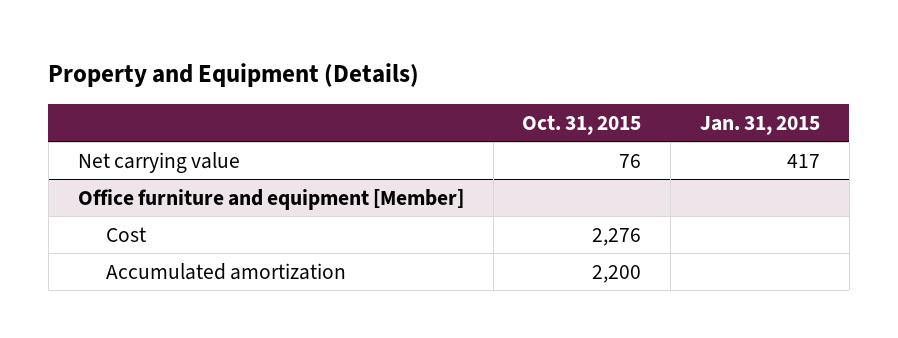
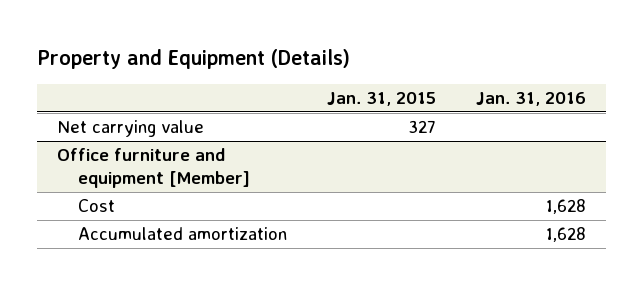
- | Oct. 31, 2015 | Jan. 31, 2015
+ | Jan. 31, 2015 | Jan. 31, 2016
- Net carrying value | 76 | 417
+ Net carrying value | 327 |

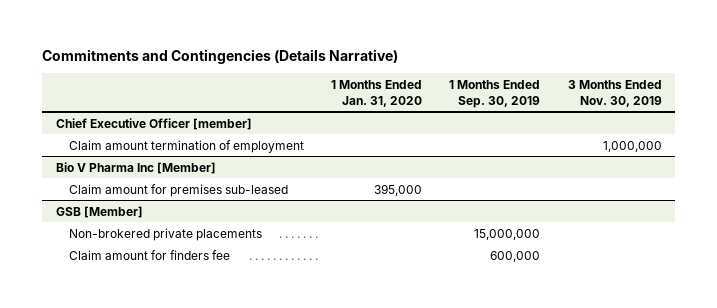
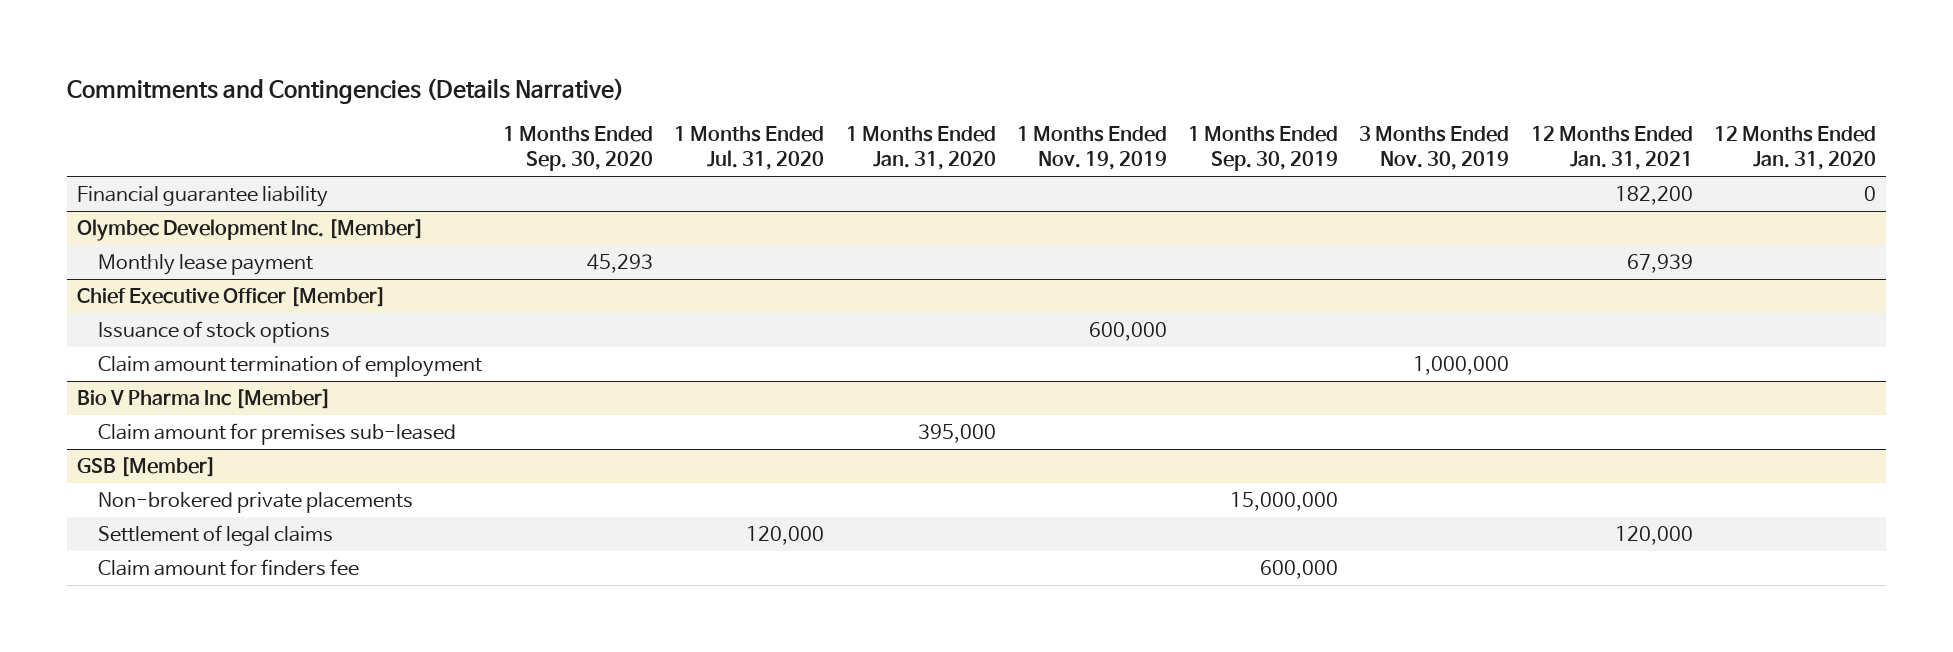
- | 1 Months Ended Jan. 31, 2020 | 1 Months Ended Sep. 30, 2019 | 3 Months Ended Nov. 30, 2019
+ | 1 Months Ended Sep. 30, 2020 | 1 Months Ended Jul. 31, 2020 | 1 Months Ended Jan. 31, 2020 | 1 Months Ended Nov. 19, 2019 | 1 Months Ended Sep. 30, 2019 | 3 Months Ended Nov. 30, 2019 | 12 Months Ended Jan. 31, 2021 | 12 Months Ended Jan. 31, 2020
- Chief Executive Officer [member]
+ Financial guarantee liability | | | | | | | 182,200 | 0
+ Olymbec Development Inc. [Member]
+ Monthly lease payment | 45,293 | | | | | | 67,939 |
+ Chief Executive Officer [Member]
+ Issuance of stock options | | | | 600,000 | | | |
@ GSB [Member]
+ Settlement of legal claims | | 120,000 | | | | | 120,000 |

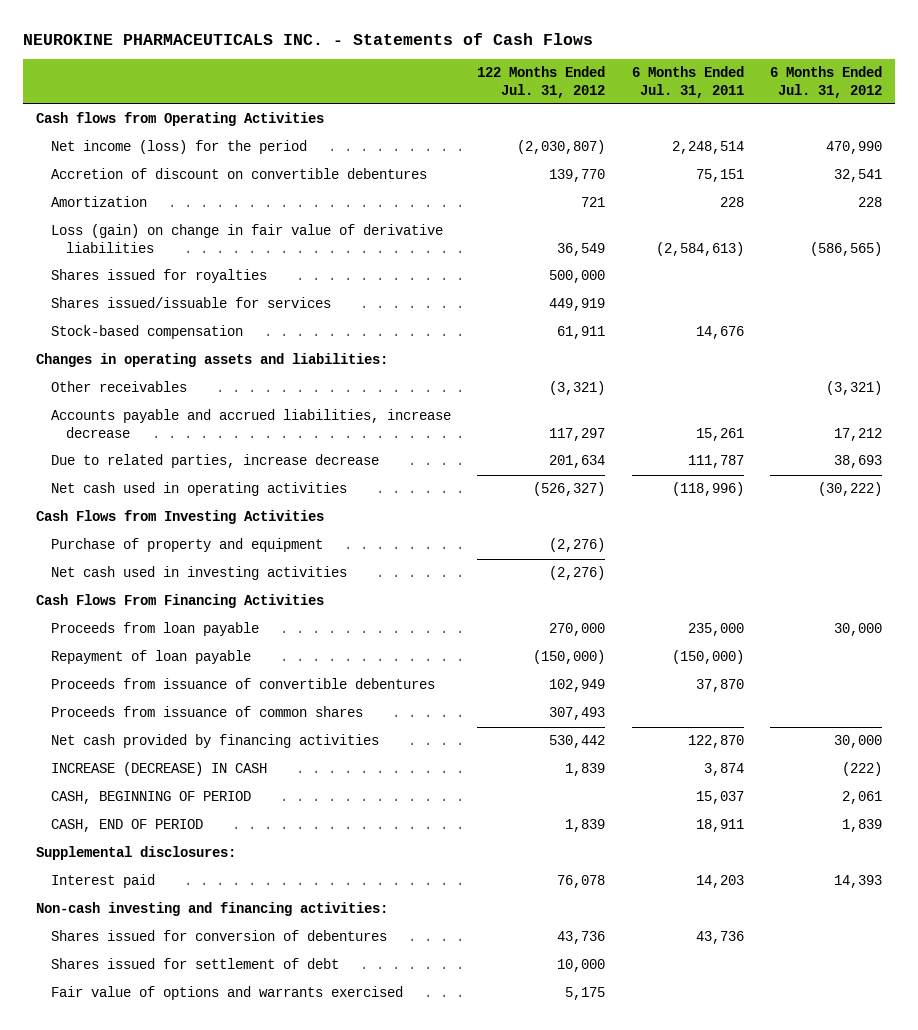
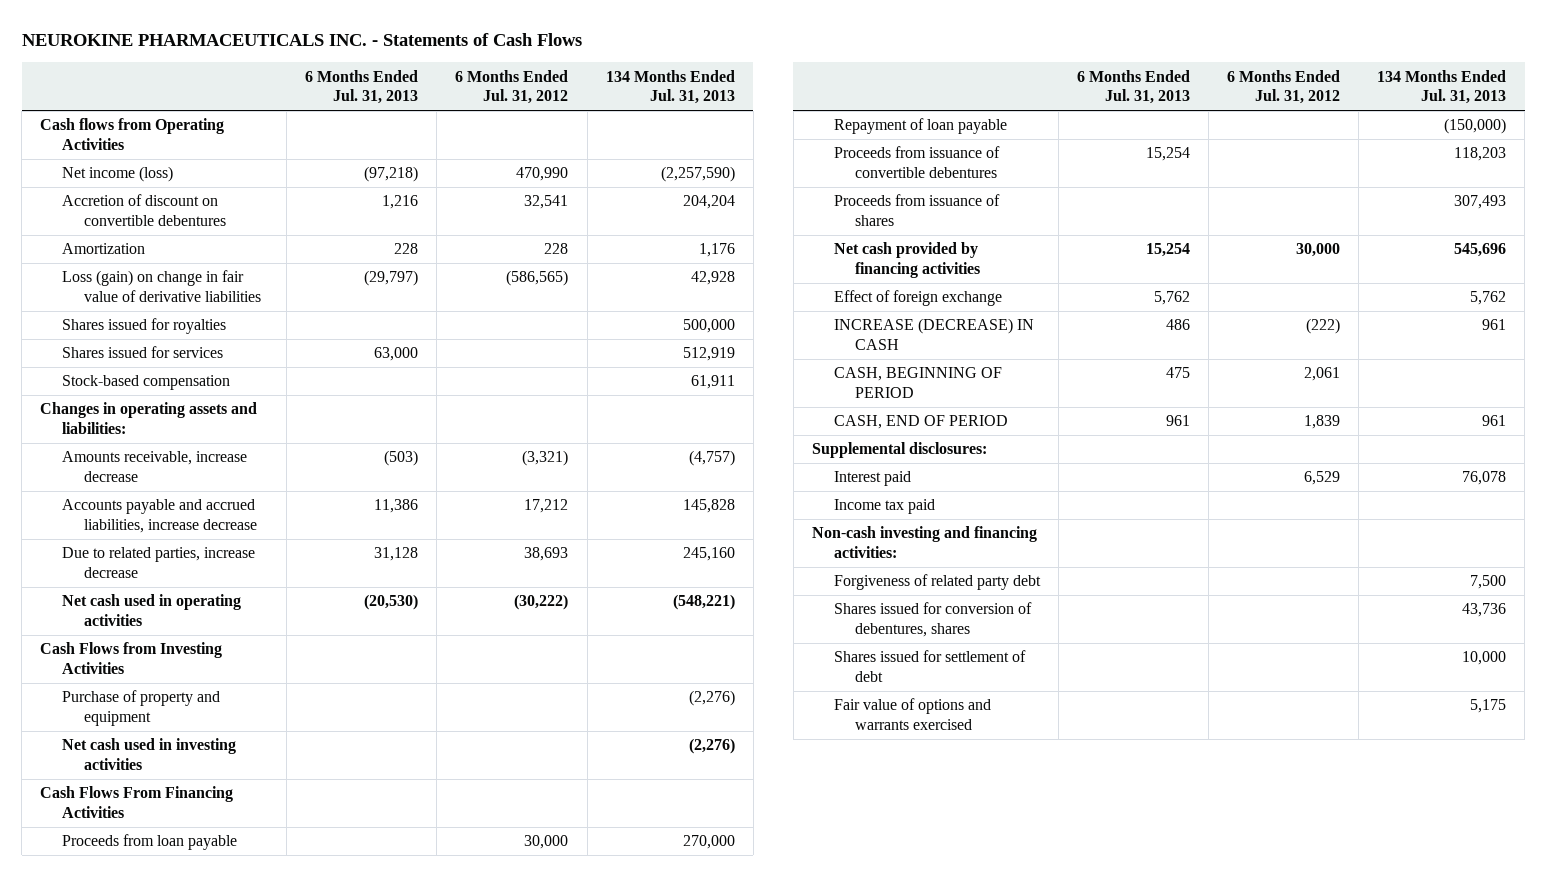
- | 122 Months Ended Jul. 31, 2012 | 6 Months Ended Jul. 31, 2011 | 6 Months Ended Jul. 31, 2012
+ | 6 Months Ended Jul. 31, 2013 | 6 Months Ended Jul. 31, 2012 | 134 Months Ended Jul. 31, 2013
- Net income (loss) for the period | (2,030,807) | 2,248,514 | 470,990
+ Net income (loss) | (97,218) | 470,990 | (2,257,590)
- Shares issued/issuable for services | 449,919 | |
+ Shares issued for services | 63,000 | | 512,919
- Other receivables | (3,321) | | (3,321)
+ Amounts receivable, increase decrease | (503) | (3,321) | (4,757)
- Proceeds from issuance of common shares | 307,493 | |
+ Proceeds from issuance of shares | | | 307,493
+ Effect of foreign exchange | 5,762 | | 5,762
- Interest paid | 76,078 | 14,203 | 14,393
+ Interest paid | | 6,529 | 76,078
+ Income tax paid
- Shares issued for conversion of debentures | 43,736 | 43,736 |
+ Forgiveness of related party debt | | | 7,500
+ Shares issued for conversion of debentures, shares | | | 43,736

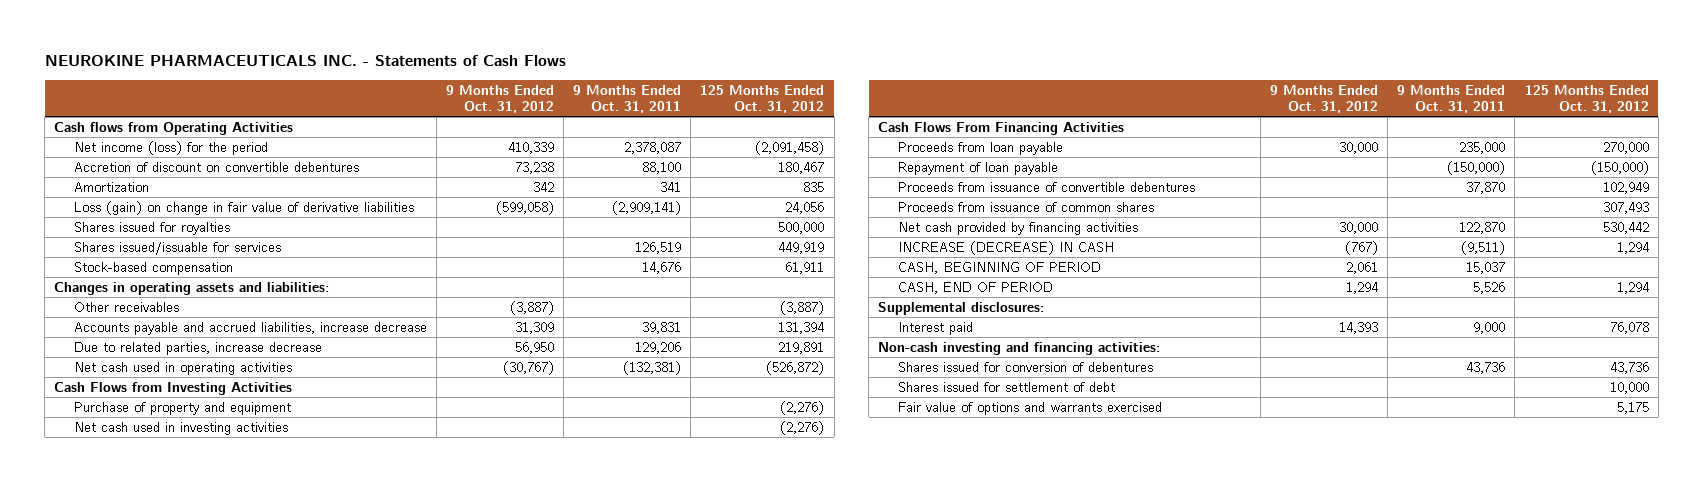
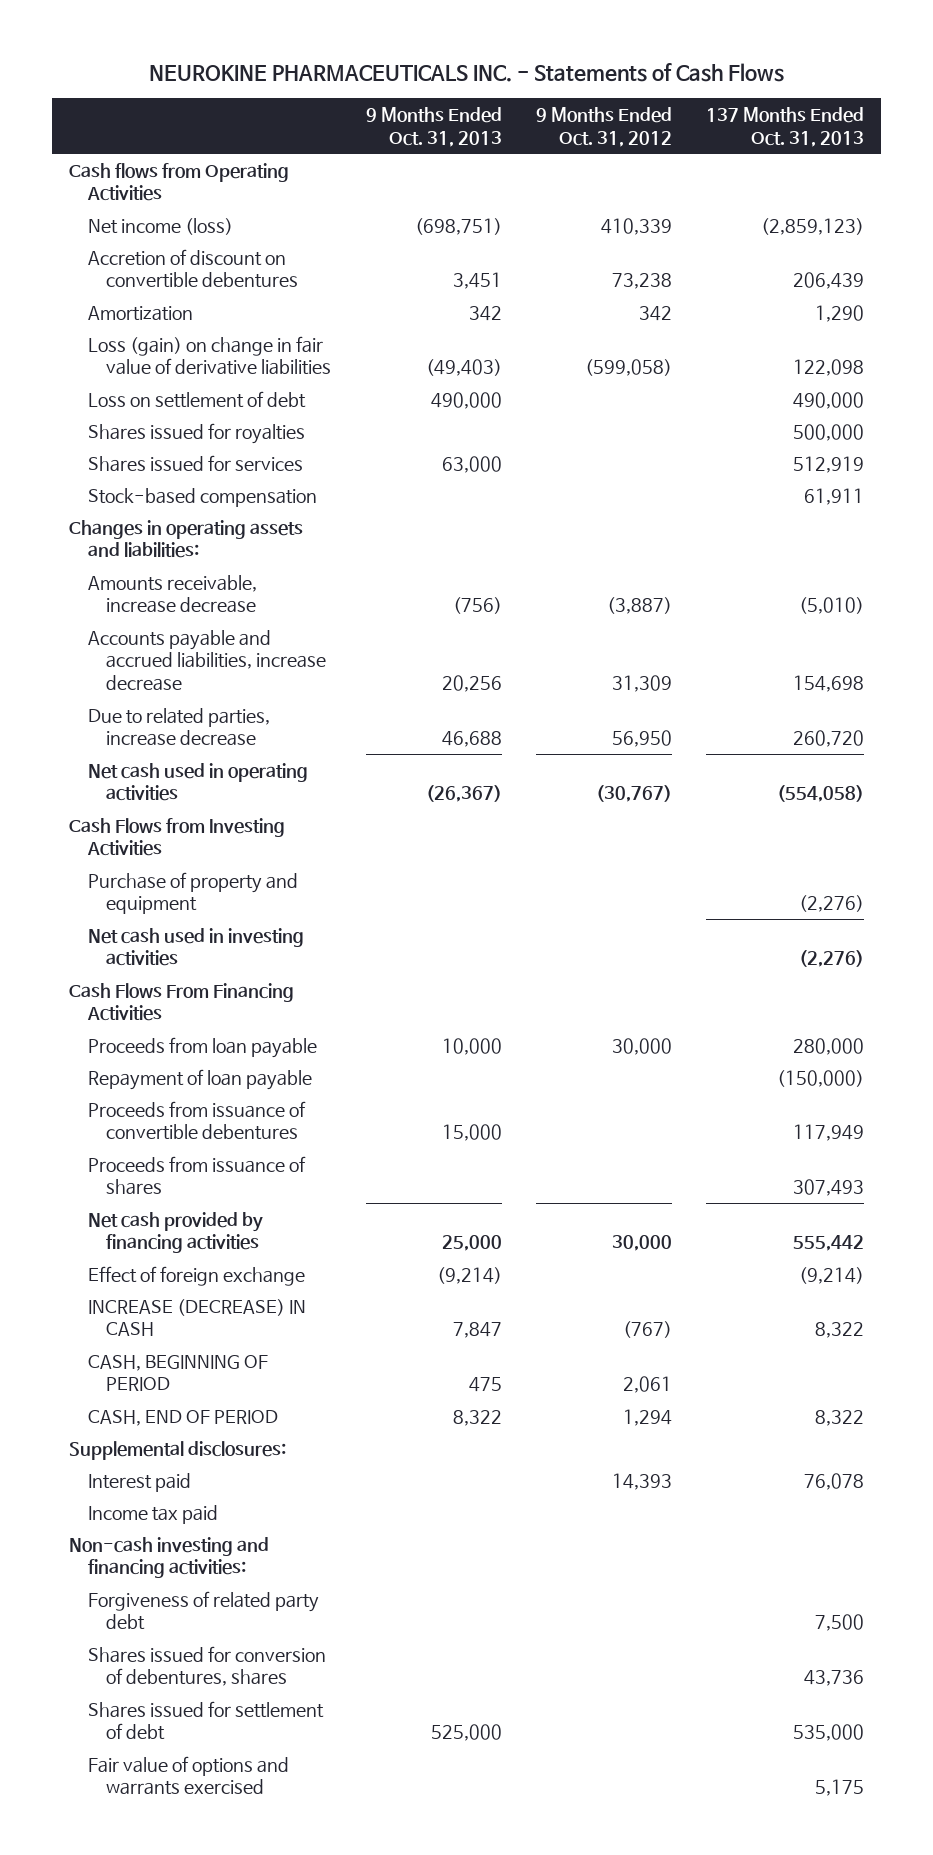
- | 9 Months Ended Oct. 31, 2012 | 9 Months Ended Oct. 31, 2011 | 125 Months Ended Oct. 31, 2012
+ | 9 Months Ended Oct. 31, 2013 | 9 Months Ended Oct. 31, 2012 | 137 Months Ended Oct. 31, 2013
- Net income (loss) for the period | 410,339 | 2,378,087 | (2,091,458)
+ Net income (loss) | (698,751) | 410,339 | (2,859,123)
+ Loss on settlement of debt | 490,000 | | 490,000
- Shares issued/issuable for services | | 126,519 | 449,919
+ Shares issued for services | 63,000 | | 512,919
- Other receivables | (3,887) | | (3,887)
+ Amounts receivable, increase decrease | (756) | (3,887) | (5,010)
- Proceeds from issuance of common shares | | | 307,493
+ Proceeds from issuance of shares | | | 307,493
+ Effect of foreign exchange | (9,214) | | (9,214)
+ Income tax paid
- Shares issued for conversion of debentures | | 43,736 | 43,736
+ Forgiveness of related party debt | | | 7,500
+ Shares issued for conversion of debentures, shares | | | 43,736

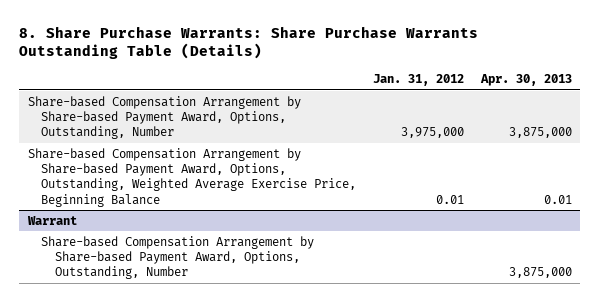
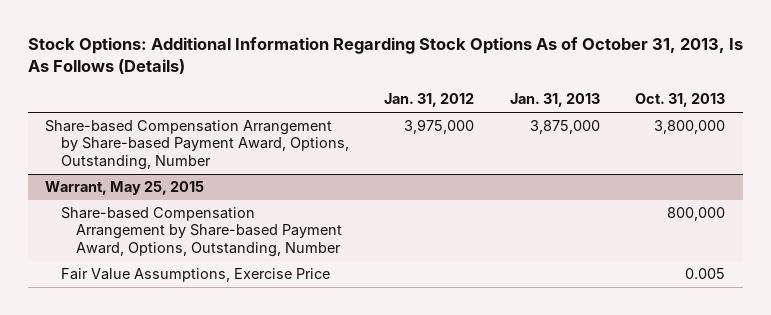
- 8. Share Purchase Warrants: Share Purchase Warrants Outstanding Table (Details)
+ Stock Options: Additional Information Regarding Stock Options As of October 31, 2013, Is As Follows (Details)
- | Jan. 31, 2012 | Apr. 30, 2013
+ | Jan. 31, 2012 | Jan. 31, 2013 | Oct. 31, 2013
- Share-based Compensation Arrangement by Share-based Payment Award, Options, Outstanding, Weighted Average Exercise Price, Beginning Balance | 0.01 | 0.01
- Warrant
+ Warrant, May 25, 2015
+ Fair Value Assumptions, Exercise Price | | | 0.005

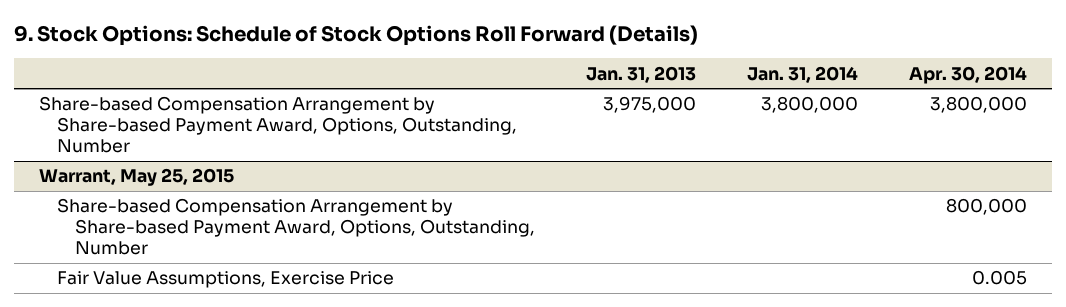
- Stock Options: Additional Information Regarding Stock Options As of October 31, 2013, Is As Follows (Details)
+ 9. Stock Options: Schedule of Stock Options Roll Forward (Details)
- | Jan. 31, 2012 | Jan. 31, 2013 | Oct. 31, 2013
+ | Jan. 31, 2013 | Jan. 31, 2014 | Apr. 30, 2014
- Share-based Compensation Arrangement by Share-based Payment Award, Options, Outstanding, Number | 3,975,000 | 3,875,000 | 3,800,000
+ Share-based Compensation Arrangement by Share-based Payment Award, Options, Outstanding, Number | 3,975,000 | 3,800,000 | 3,800,000

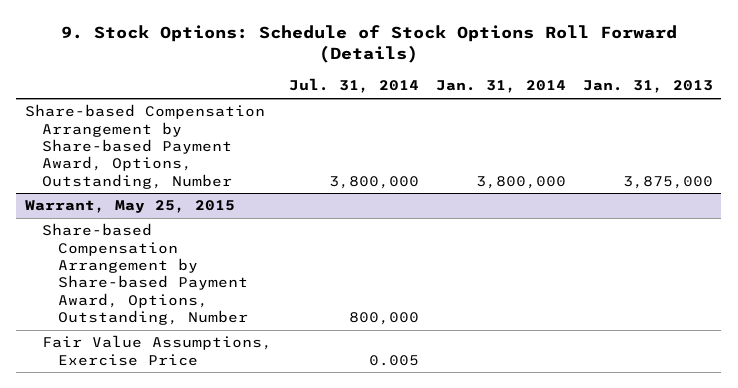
- | Jan. 31, 2013 | Jan. 31, 2014 | Apr. 30, 2014
+ | Jul. 31, 2014 | Jan. 31, 2014 | Jan. 31, 2013
- Share-based Compensation Arrangement by Share-based Payment Award, Options, Outstanding, Number | 3,975,000 | 3,800,000 | 3,800,000
+ Share-based Compensation Arrangement by Share-based Payment Award, Options, Outstanding, Number | 3,800,000 | 3,800,000 | 3,875,000

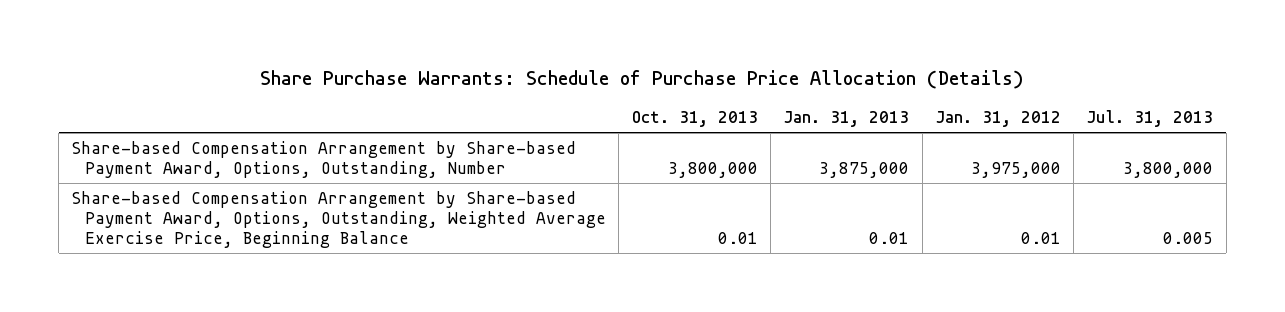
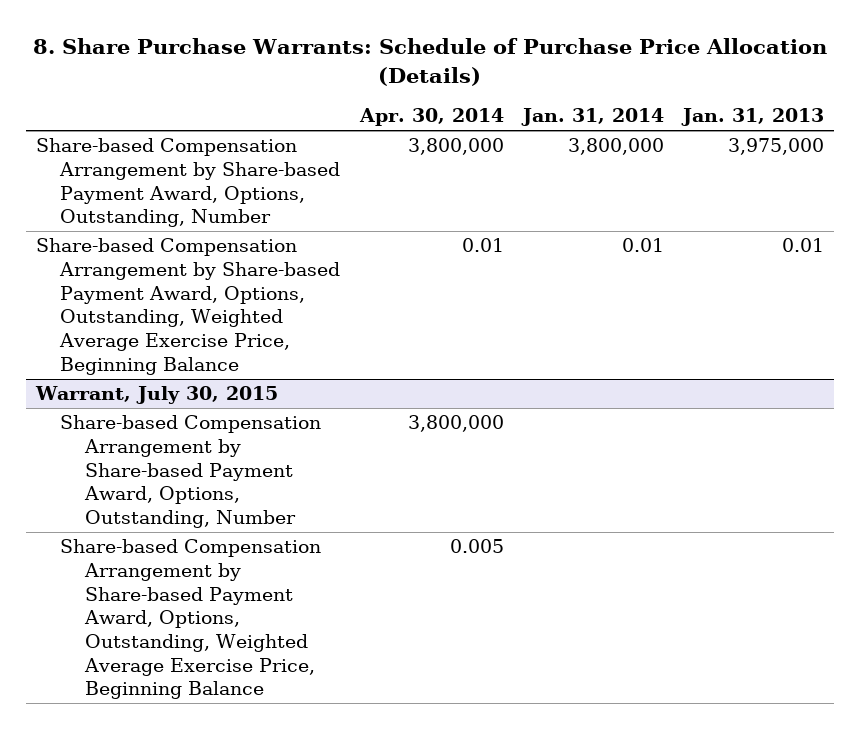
- Share Purchase Warrants: Schedule of Purchase Price Allocation (Details)
+ 8. Share Purchase Warrants: Schedule of Purchase Price Allocation (Details)
- | Oct. 31, 2013 | Jan. 31, 2013 | Jan. 31, 2012 | Jul. 31, 2013
+ | Apr. 30, 2014 | Jan. 31, 2014 | Jan. 31, 2013
- Share-based Compensation Arrangement by Share-based Payment Award, Options, Outstanding, Number | 3,800,000 | 3,875,000 | 3,975,000 | 3,800,000
+ Share-based Compensation Arrangement by Share-based Payment Award, Options, Outstanding, Number | 3,800,000 | 3,800,000 | 3,975,000
+ Warrant, July 30, 2015
+ Share-based Compensation Arrangement by Share-based Payment Award, Options, Outstanding, Number | 3,800,000 | |
+ Share-based Compensation Arrangement by Share-based Payment Award, Options, Outstanding, Weighted Average Exercise Price, Beginning Balance | 0.005 | |

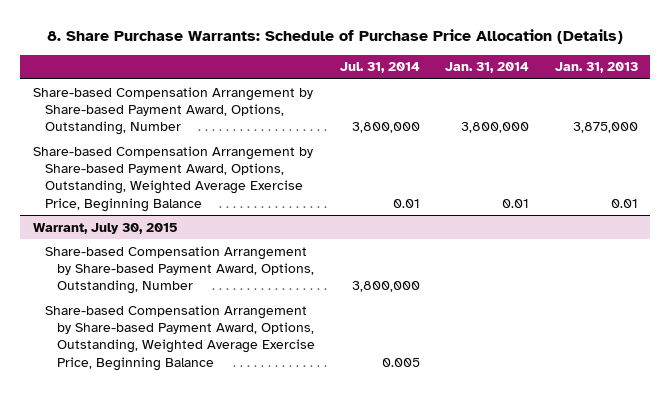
- | Apr. 30, 2014 | Jan. 31, 2014 | Jan. 31, 2013
+ | Jul. 31, 2014 | Jan. 31, 2014 | Jan. 31, 2013
- Share-based Compensation Arrangement by Share-based Payment Award, Options, Outstanding, Number | 3,800,000 | 3,800,000 | 3,975,000
+ Share-based Compensation Arrangement by Share-based Payment Award, Options, Outstanding, Number | 3,800,000 | 3,800,000 | 3,875,000

